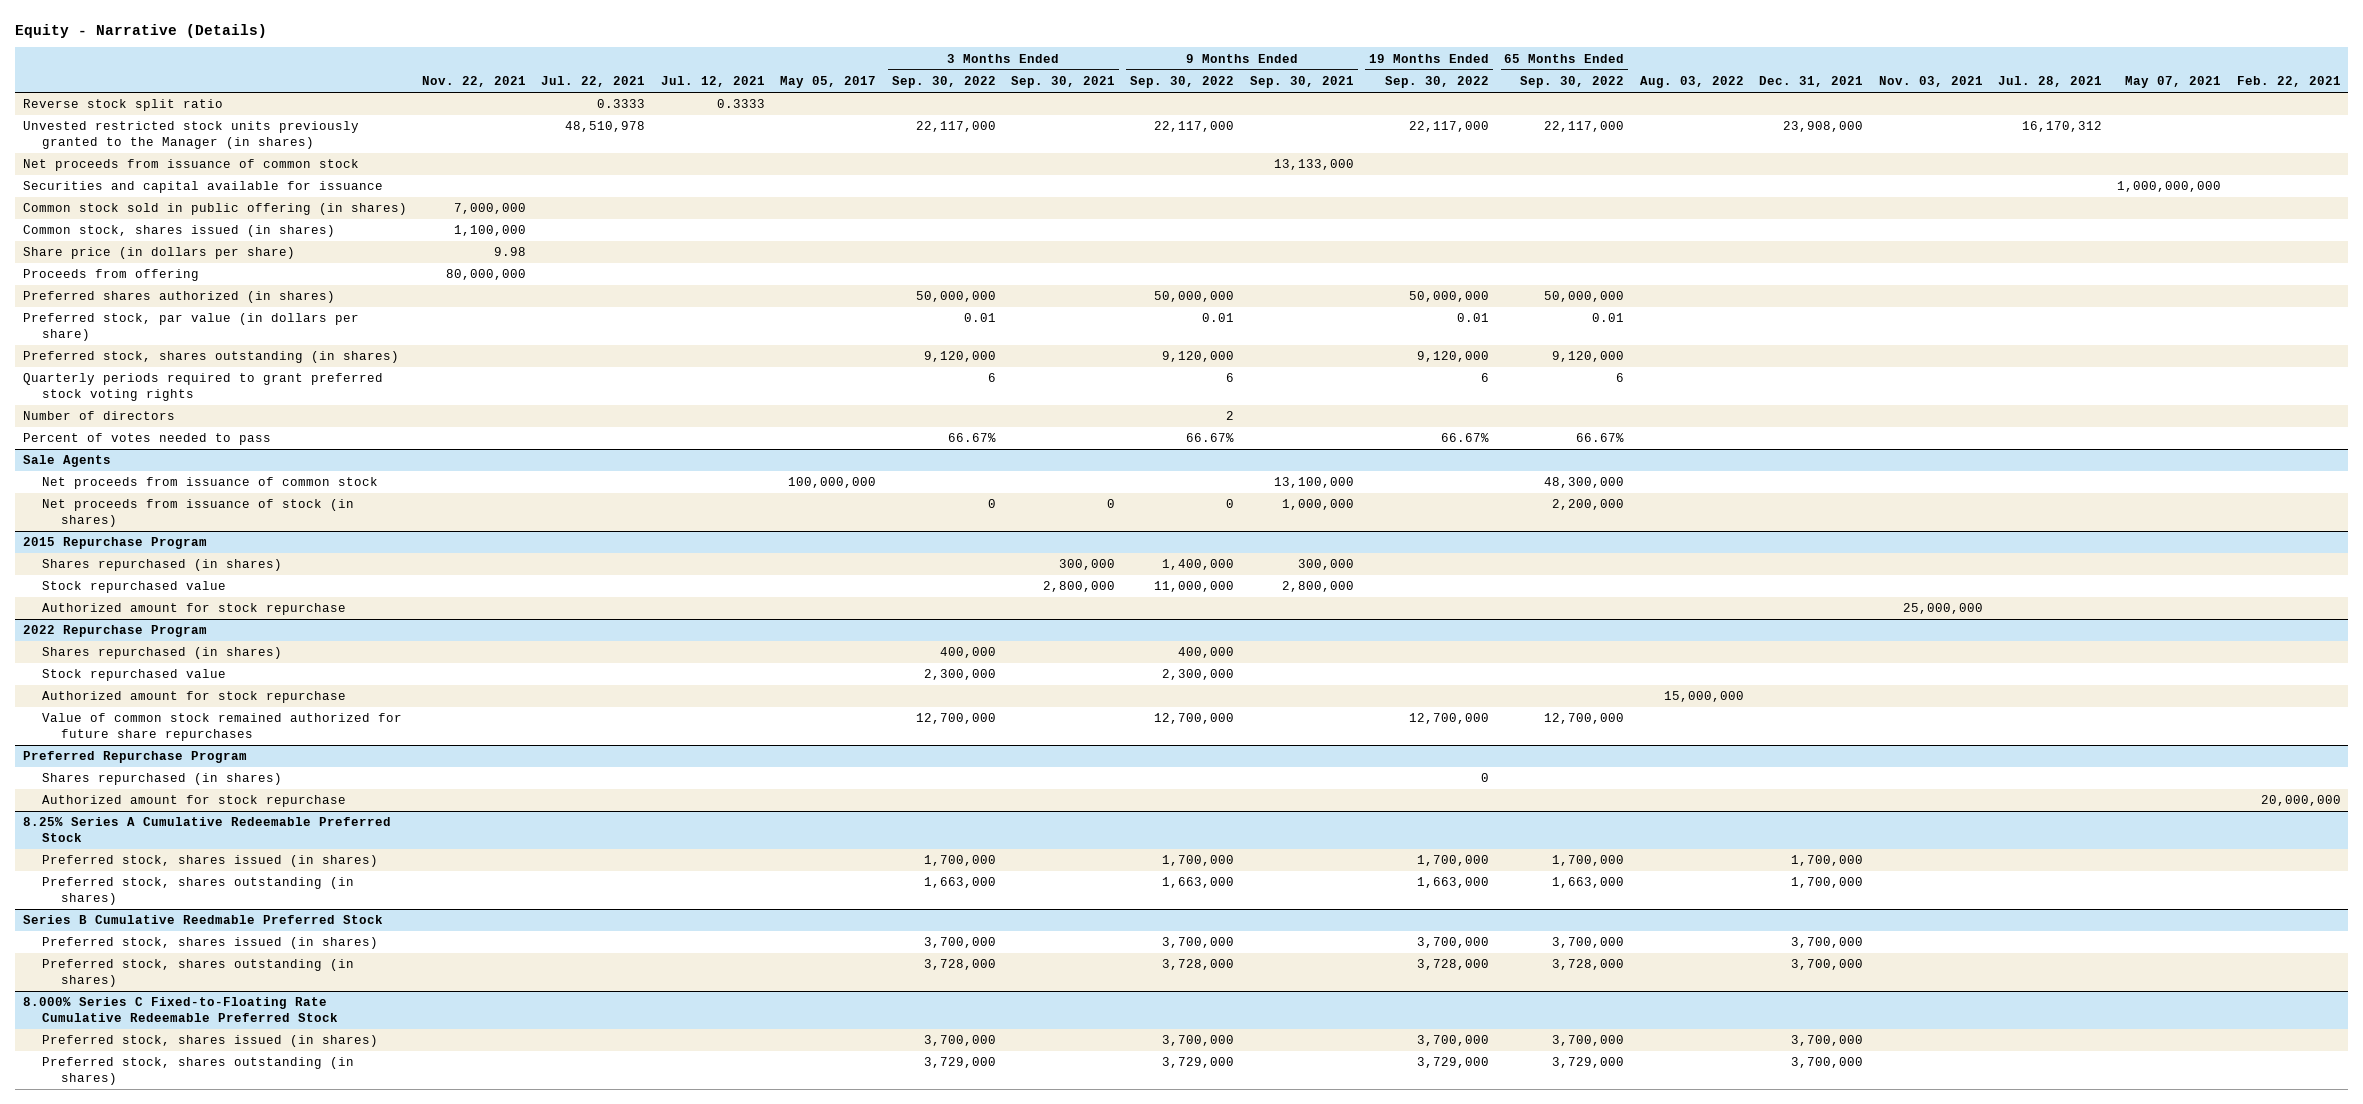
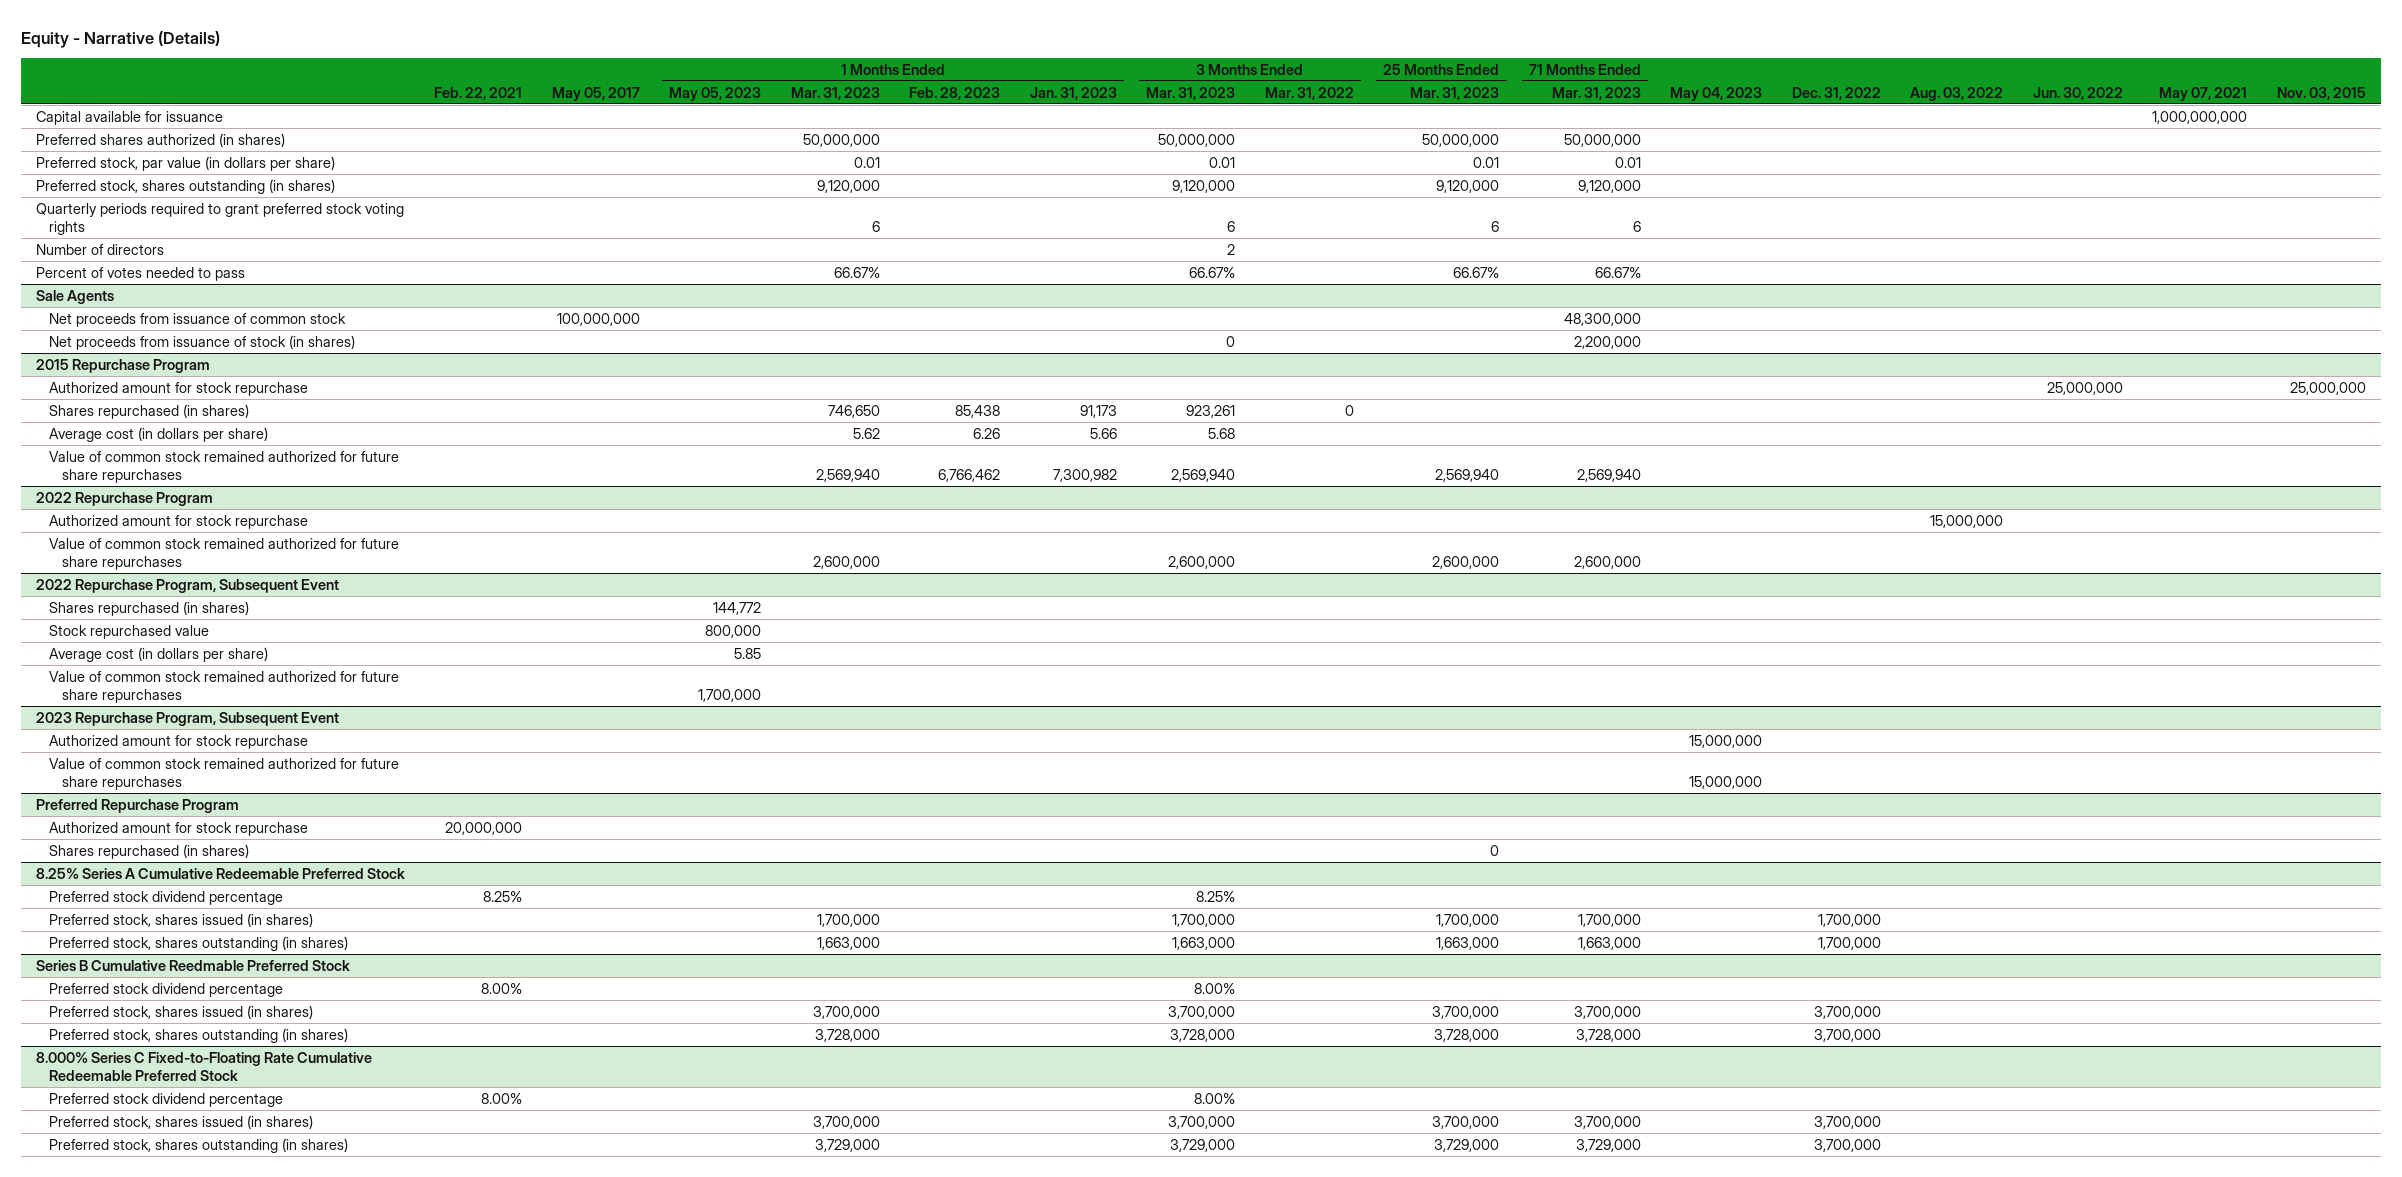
- | Nov. 22, 2021 | Jul. 22, 2021 | Jul. 12, 2021 | May 05, 2017 | 3 Months Ended Sep. 30, 2022 | 3 Months Ended Sep. 30, 2021 | 9 Months Ended Sep. 30, 2022 | 9 Months Ended Sep. 30, 2021 | 19 Months Ended Sep. 30, 2022 | 65 Months Ended Sep. 30, 2022 | Aug. 03, 2022 | Dec. 31, 2021 | Nov. 03, 2021 | Jul. 28, 2021 | May 07, 2021 | Feb. 22, 2021
+ | Feb. 22, 2021 | May 05, 2017 | 1 Months Ended May 05, 2023 | 1 Months Ended Mar. 31, 2023 | 1 Months Ended Feb. 28, 2023 | 1 Months Ended Jan. 31, 2023 | 3 Months Ended Mar. 31, 2023 | 3 Months Ended Mar. 31, 2022 | 25 Months Ended Mar. 31, 2023 | 71 Months Ended Mar. 31, 2023 | May 04, 2023 | Dec. 31, 2022 | Aug. 03, 2022 | Jun. 30, 2022 | May 07, 2021 | Nov. 03, 2015
- Reverse stock split ratio | | 0.3333 | 0.3333 | | | | | | | | | | | | |
- Unvested restricted stock units previously granted to the Manager (in shares) | | 48,510,978 | | | 22,117,000 | | 22,117,000 | | 22,117,000 | 22,117,000 | | 23,908,000 | | 16,170,312 | |
- Net proceeds from issuance of common stock | | | | | | | | 13,133,000 | | | | | | | |
- Securities and capital available for issuance | | | | | | | | | | | | | | | 1,000,000,000 |
- Common stock sold in public offering (in shares) | 7,000,000 | | | | | | | | | | | | | | |
- Common stock, shares issued (in shares) | 1,100,000 | | | | | | | | | | | | | | |
- Share price (in dollars per share) | 9.98 | | | | | | | | | | | | | | |
- Proceeds from offering | 80,000,000 | | | | | | | | | | | | | | |
+ Capital available for issuance | | | | | | | | | | | | | | | 1,000,000,000 |
@ 2015 Repurchase Program
- Stock repurchased value | | | | | | 2,800,000 | 11,000,000 | 2,800,000 | | | | | | | |
moved down: Shares repurchased (in shares) | | | | 746,650 | 85,438 | 91,173 | 923,261 | 0 | | | | | | | |
+ Average cost (in dollars per share) | | | | 5.62 | 6.26 | 5.66 | 5.68 | | | | | | | | |
+ Value of common stock remained authorized for future share repurchases | | | | 2,569,940 | 6,766,462 | 7,300,982 | 2,569,940 | | 2,569,940 | 2,569,940 | | | | | |
@ 2022 Repurchase Program
- Shares repurchased (in shares) | | | | | 400,000 | | 400,000 | | | | | | | | |
- Stock repurchased value | | | | | 2,300,000 | | 2,300,000 | | | | | | | | |
+ 2022 Repurchase Program, Subsequent Event
+ Shares repurchased (in shares) | | | 144,772 | | | | | | | | | | | | |
+ Stock repurchased value | | | 800,000 | | | | | | | | | | | | |
+ Average cost (in dollars per share) | | | 5.85 | | | | | | | | | | | | |
+ Value of common stock remained authorized for future share repurchases | | | 1,700,000 | | | | | | | | | | | | |
+ 2023 Repurchase Program, Subsequent Event
+ Authorized amount for stock repurchase | | | | | | | | | | | 15,000,000 | | | | |
+ Value of common stock remained authorized for future share repurchases | | | | | | | | | | | 15,000,000 | | | | |
@ Preferred Repurchase Program
moved down: Shares repurchased (in shares) | | | | | | | | | 0 | | | | | | |
@ 8.25% Series A Cumulative Redeemable Preferred Stock
+ Preferred stock dividend percentage | 8.25% | | | | | | 8.25% | | | | | | | | |
@ Series B Cumulative Reedmable Preferred Stock
+ Preferred stock dividend percentage | 8.00% | | | | | | 8.00% | | | | | | | | |
@ 8.000% Series C Fixed-to-Floating Rate Cumulative Redeemable Preferred Stock
+ Preferred stock dividend percentage | 8.00% | | | | | | 8.00% | | | | | | | | |

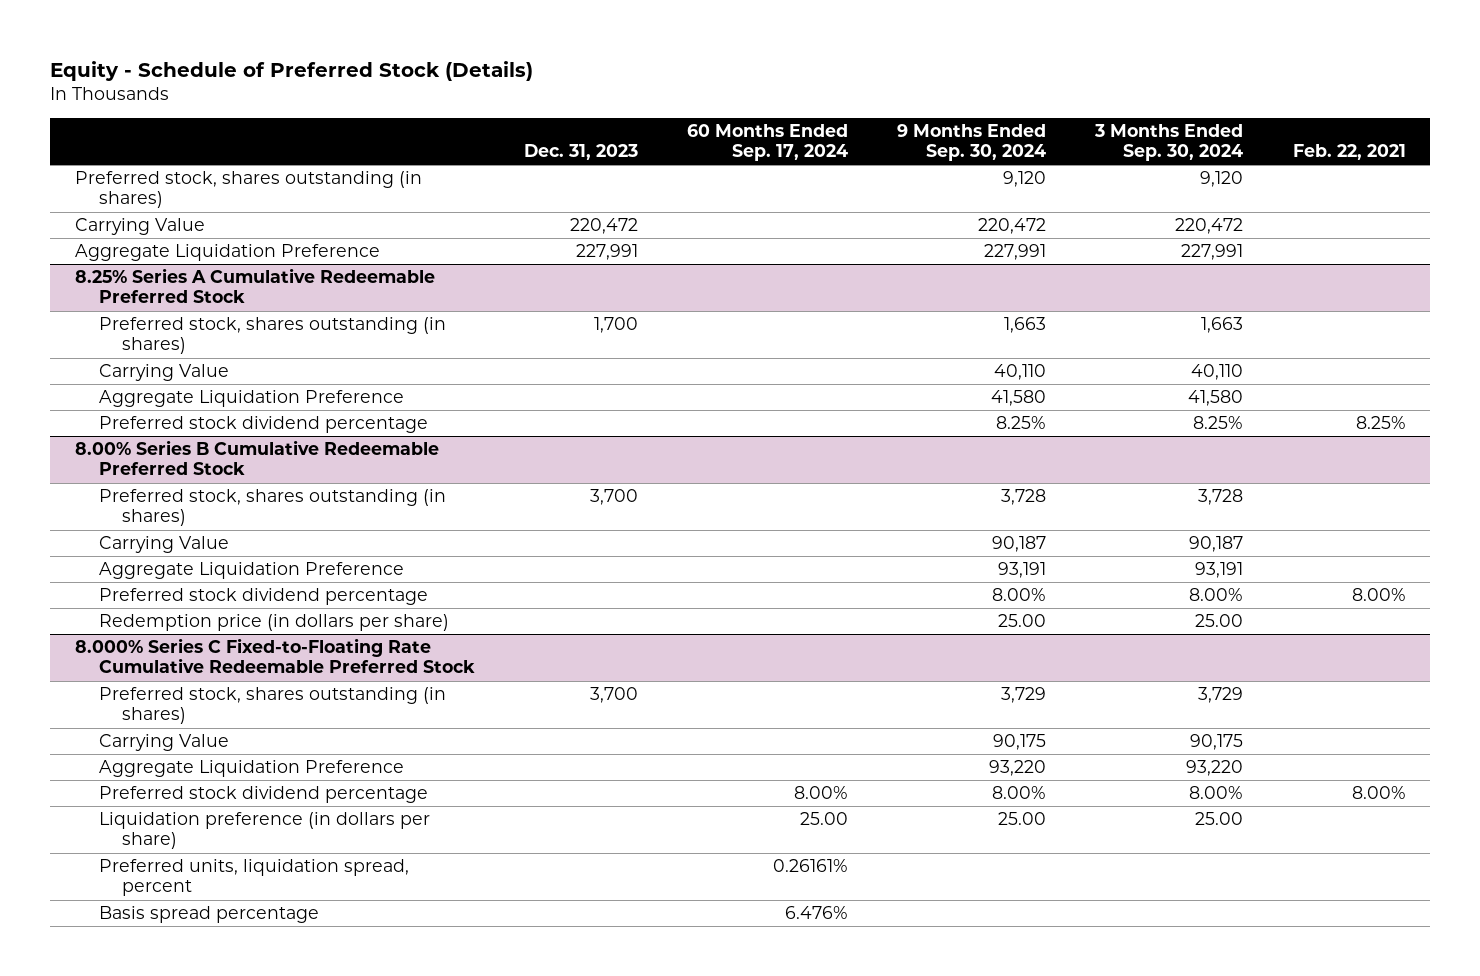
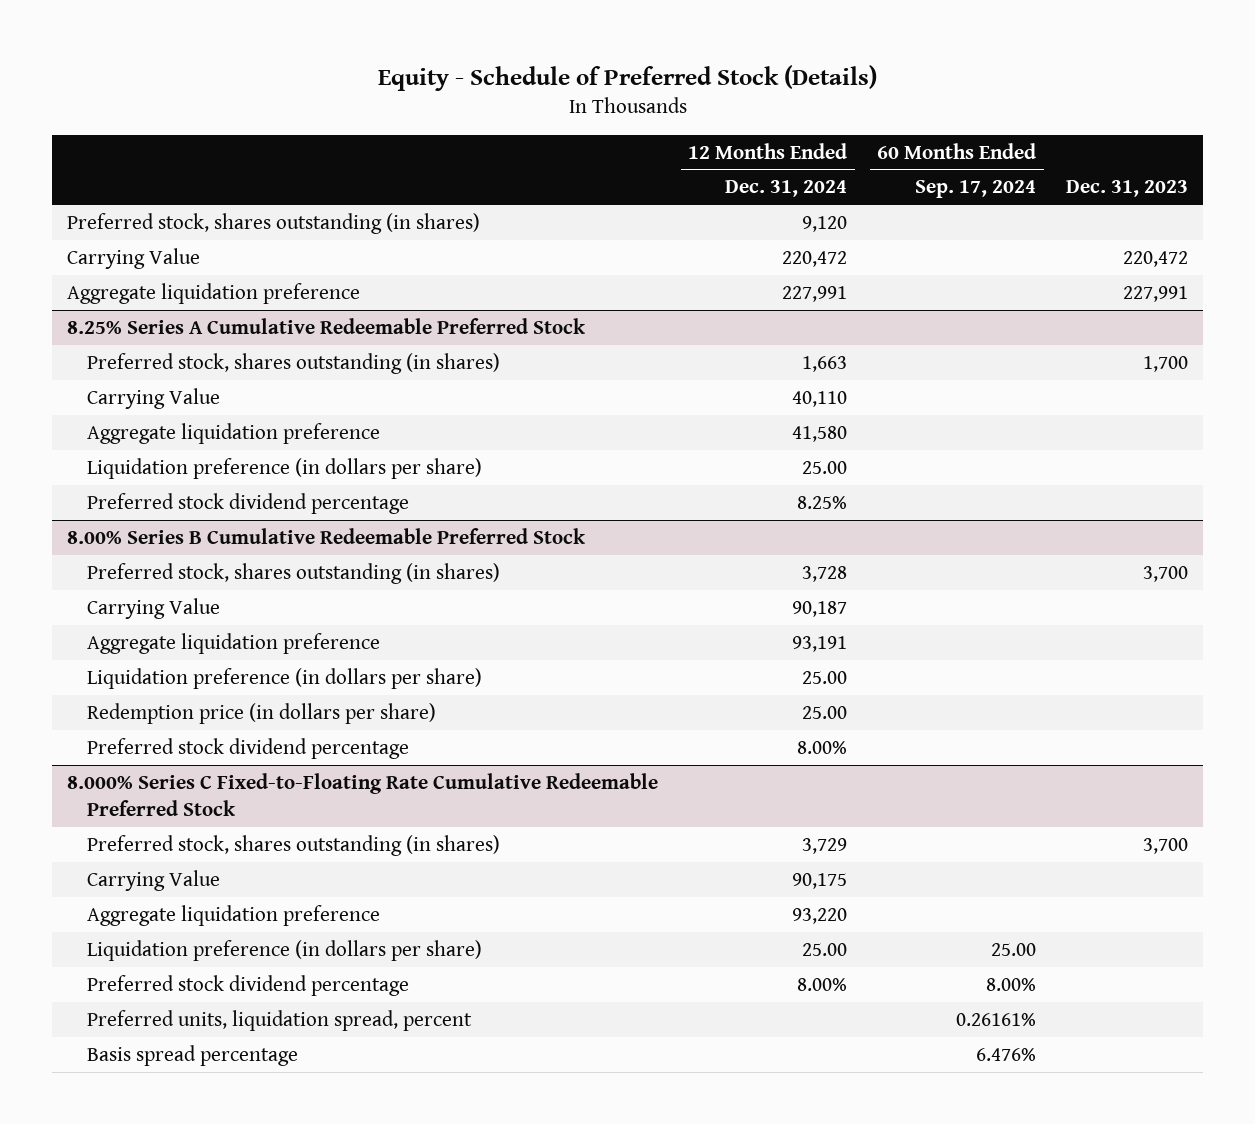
- | Dec. 31, 2023 | 60 Months Ended Sep. 17, 2024 | 9 Months Ended Sep. 30, 2024 | 3 Months Ended Sep. 30, 2024 | Feb. 22, 2021
+ | 12 Months Ended Dec. 31, 2024 | 60 Months Ended Sep. 17, 2024 | Dec. 31, 2023
- Aggregate Liquidation Preference | 227,991 | | 227,991 | 227,991 |
+ Aggregate liquidation preference | 227,991 | | 227,991
@ 8.25% Series A Cumulative Redeemable Preferred Stock
- Aggregate Liquidation Preference | | | 41,580 | 41,580 |
+ Aggregate liquidation preference | 41,580 | |
+ Liquidation preference (in dollars per share) | 25.00 | |
@ 8.00% Series B Cumulative Redeemable Preferred Stock
- Aggregate Liquidation Preference | | | 93,191 | 93,191 |
+ Aggregate liquidation preference | 93,191 | |
+ Liquidation preference (in dollars per share) | 25.00 | |
moved down: Preferred stock dividend percentage | 8.00% | |
@ 8.000% Series C Fixed-to-Floating Rate Cumulative Redeemable Preferred Stock
- Aggregate Liquidation Preference | | | 93,220 | 93,220 |
+ Aggregate liquidation preference | 93,220 | |
moved down: Preferred stock dividend percentage | 8.00% | 8.00% |

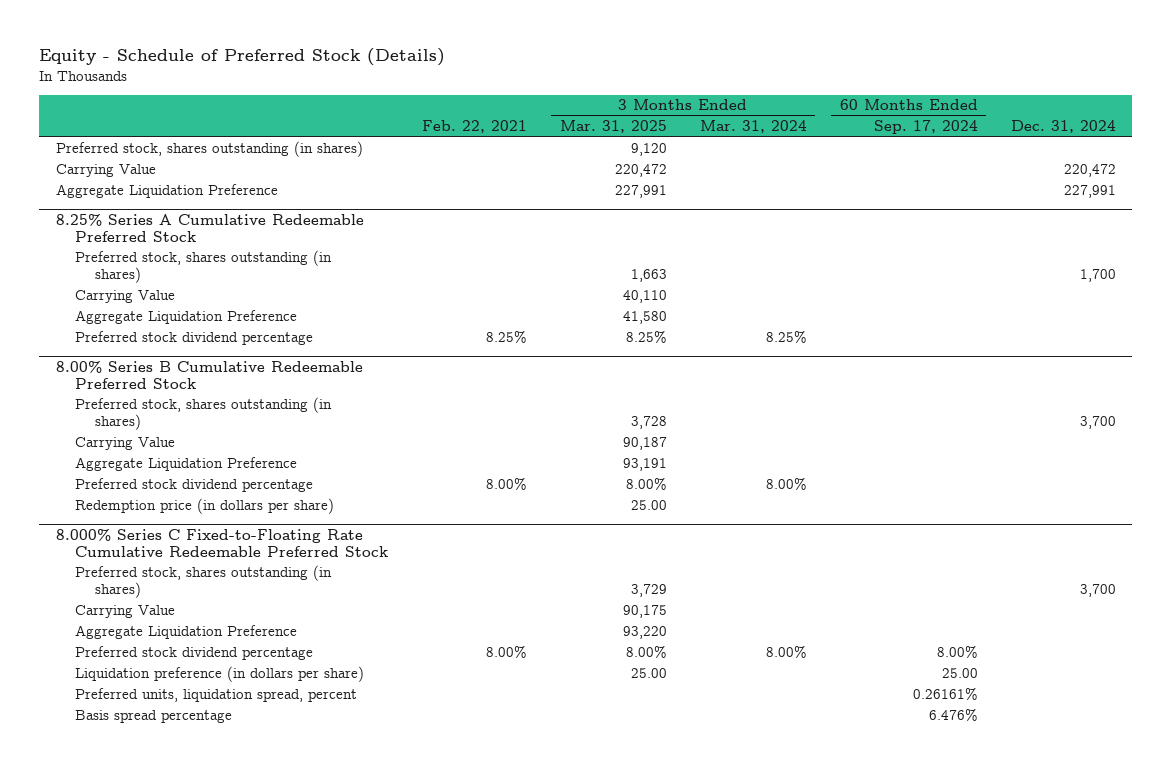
- | 12 Months Ended Dec. 31, 2024 | 60 Months Ended Sep. 17, 2024 | Dec. 31, 2023
+ | Feb. 22, 2021 | 3 Months Ended Mar. 31, 2025 | 3 Months Ended Mar. 31, 2024 | 60 Months Ended Sep. 17, 2024 | Dec. 31, 2024
- Aggregate liquidation preference | 227,991 | | 227,991
+ Aggregate Liquidation Preference | | 227,991 | | | 227,991
@ 8.25% Series A Cumulative Redeemable Preferred Stock
- Aggregate liquidation preference | 41,580 | |
- Liquidation preference (in dollars per share) | 25.00 | |
+ Aggregate Liquidation Preference | | 41,580 | | |
@ 8.00% Series B Cumulative Redeemable Preferred Stock
- Aggregate liquidation preference | 93,191 | |
- Liquidation preference (in dollars per share) | 25.00 | |
+ Aggregate Liquidation Preference | | 93,191 | | |
moved down: Redemption price (in dollars per share) | | 25.00 | | |
@ 8.000% Series C Fixed-to-Floating Rate Cumulative Redeemable Preferred Stock
- Aggregate liquidation preference | 93,220 | |
+ Aggregate Liquidation Preference | | 93,220 | | |
moved down: Liquidation preference (in dollars per share) | | 25.00 | | 25.00 |

